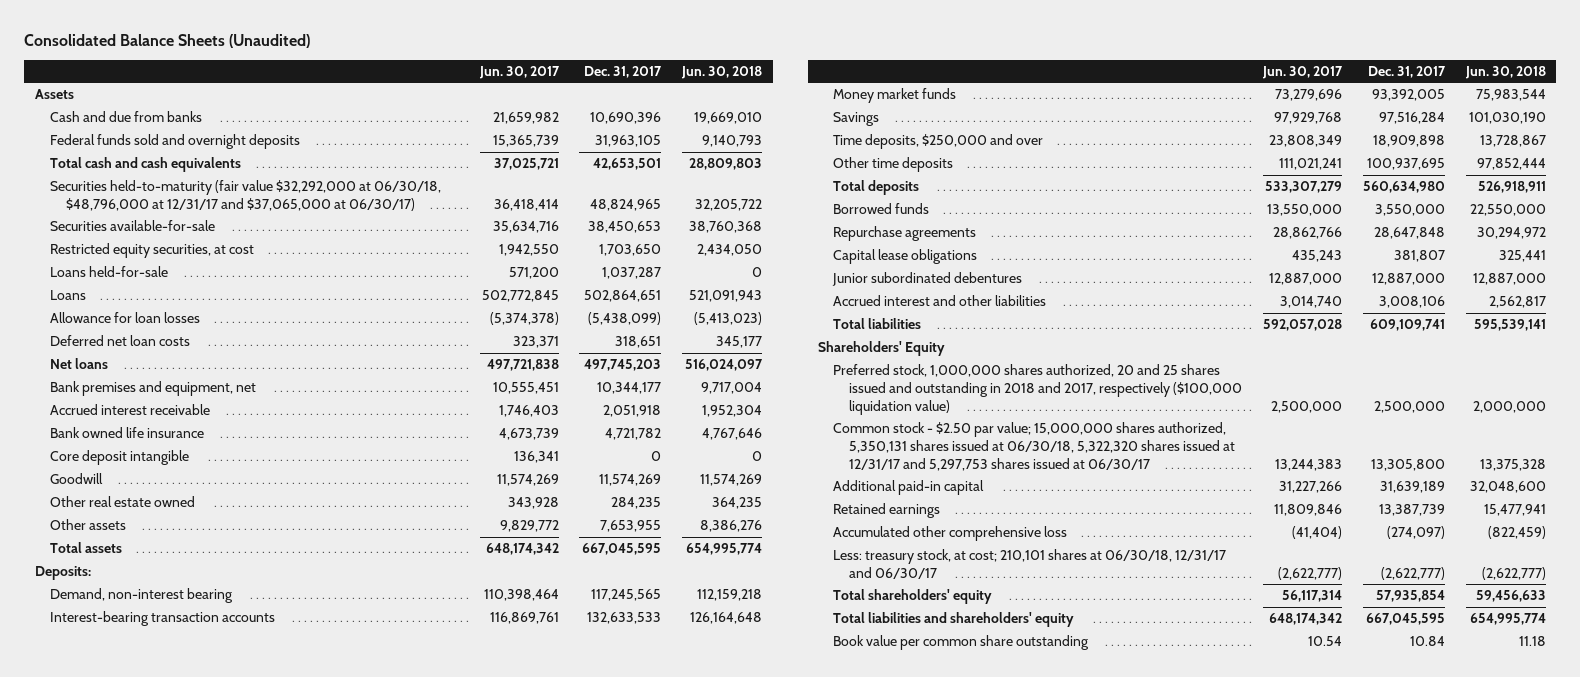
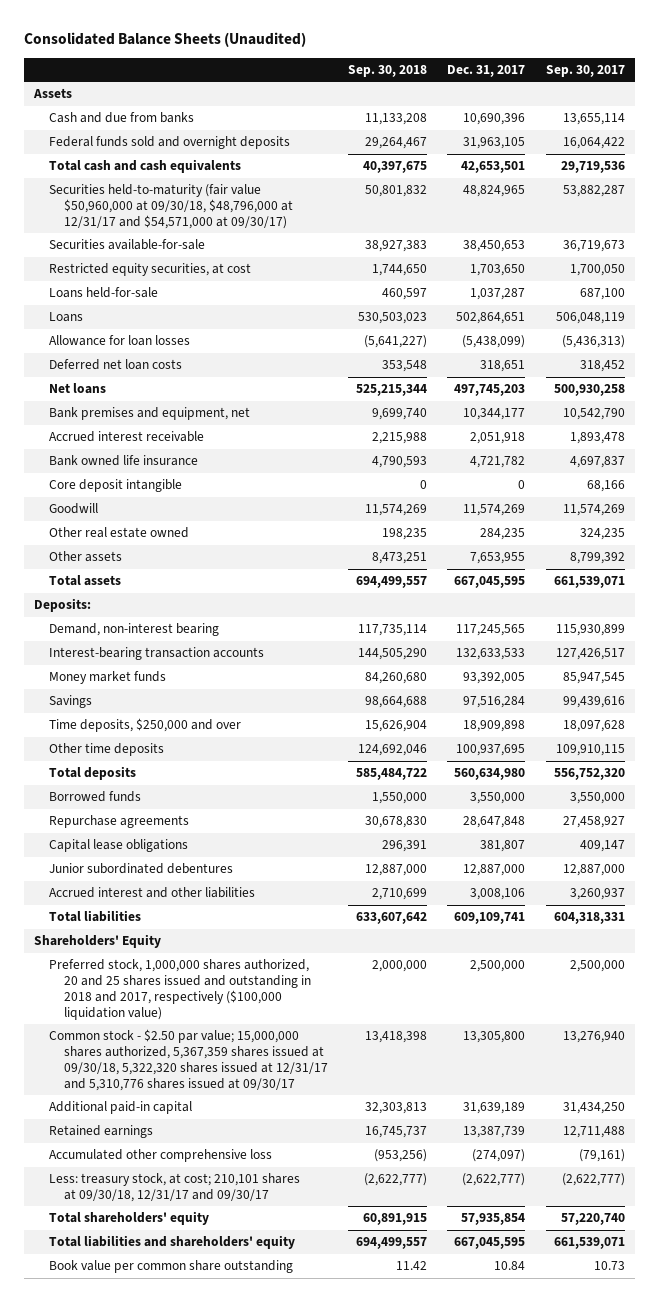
- | Jun. 30, 2017 | Dec. 31, 2017 | Jun. 30, 2018
+ | Sep. 30, 2018 | Dec. 31, 2017 | Sep. 30, 2017
- Securities held-to-maturity (fair value $32,292,000 at 06/30/18, $48,796,000 at 12/31/17 and $37,065,000 at 06/30/17) | 36,418,414 | 48,824,965 | 32,205,722
+ Securities held-to-maturity (fair value $50,960,000 at 09/30/18, $48,796,000 at 12/31/17 and $54,571,000 at 09/30/17) | 50,801,832 | 48,824,965 | 53,882,287
- Common stock - $2.50 par value; 15,000,000 shares authorized, 5,350,131 shares issued at 06/30/18, 5,322,320 shares issued at 12/31/17 and 5,297,753 shares issued at 06/30/17 | 13,244,383 | 13,305,800 | 13,375,328
+ Common stock - $2.50 par value; 15,000,000 shares authorized, 5,367,359 shares issued at 09/30/18, 5,322,320 shares issued at 12/31/17 and 5,310,776 shares issued at 09/30/17 | 13,418,398 | 13,305,800 | 13,276,940
- Less: treasury stock, at cost; 210,101 shares at 06/30/18, 12/31/17 and 06/30/17 | (2,622,777) | (2,622,777) | (2,622,777)
+ Less: treasury stock, at cost; 210,101 shares at 09/30/18, 12/31/17 and 09/30/17 | (2,622,777) | (2,622,777) | (2,622,777)

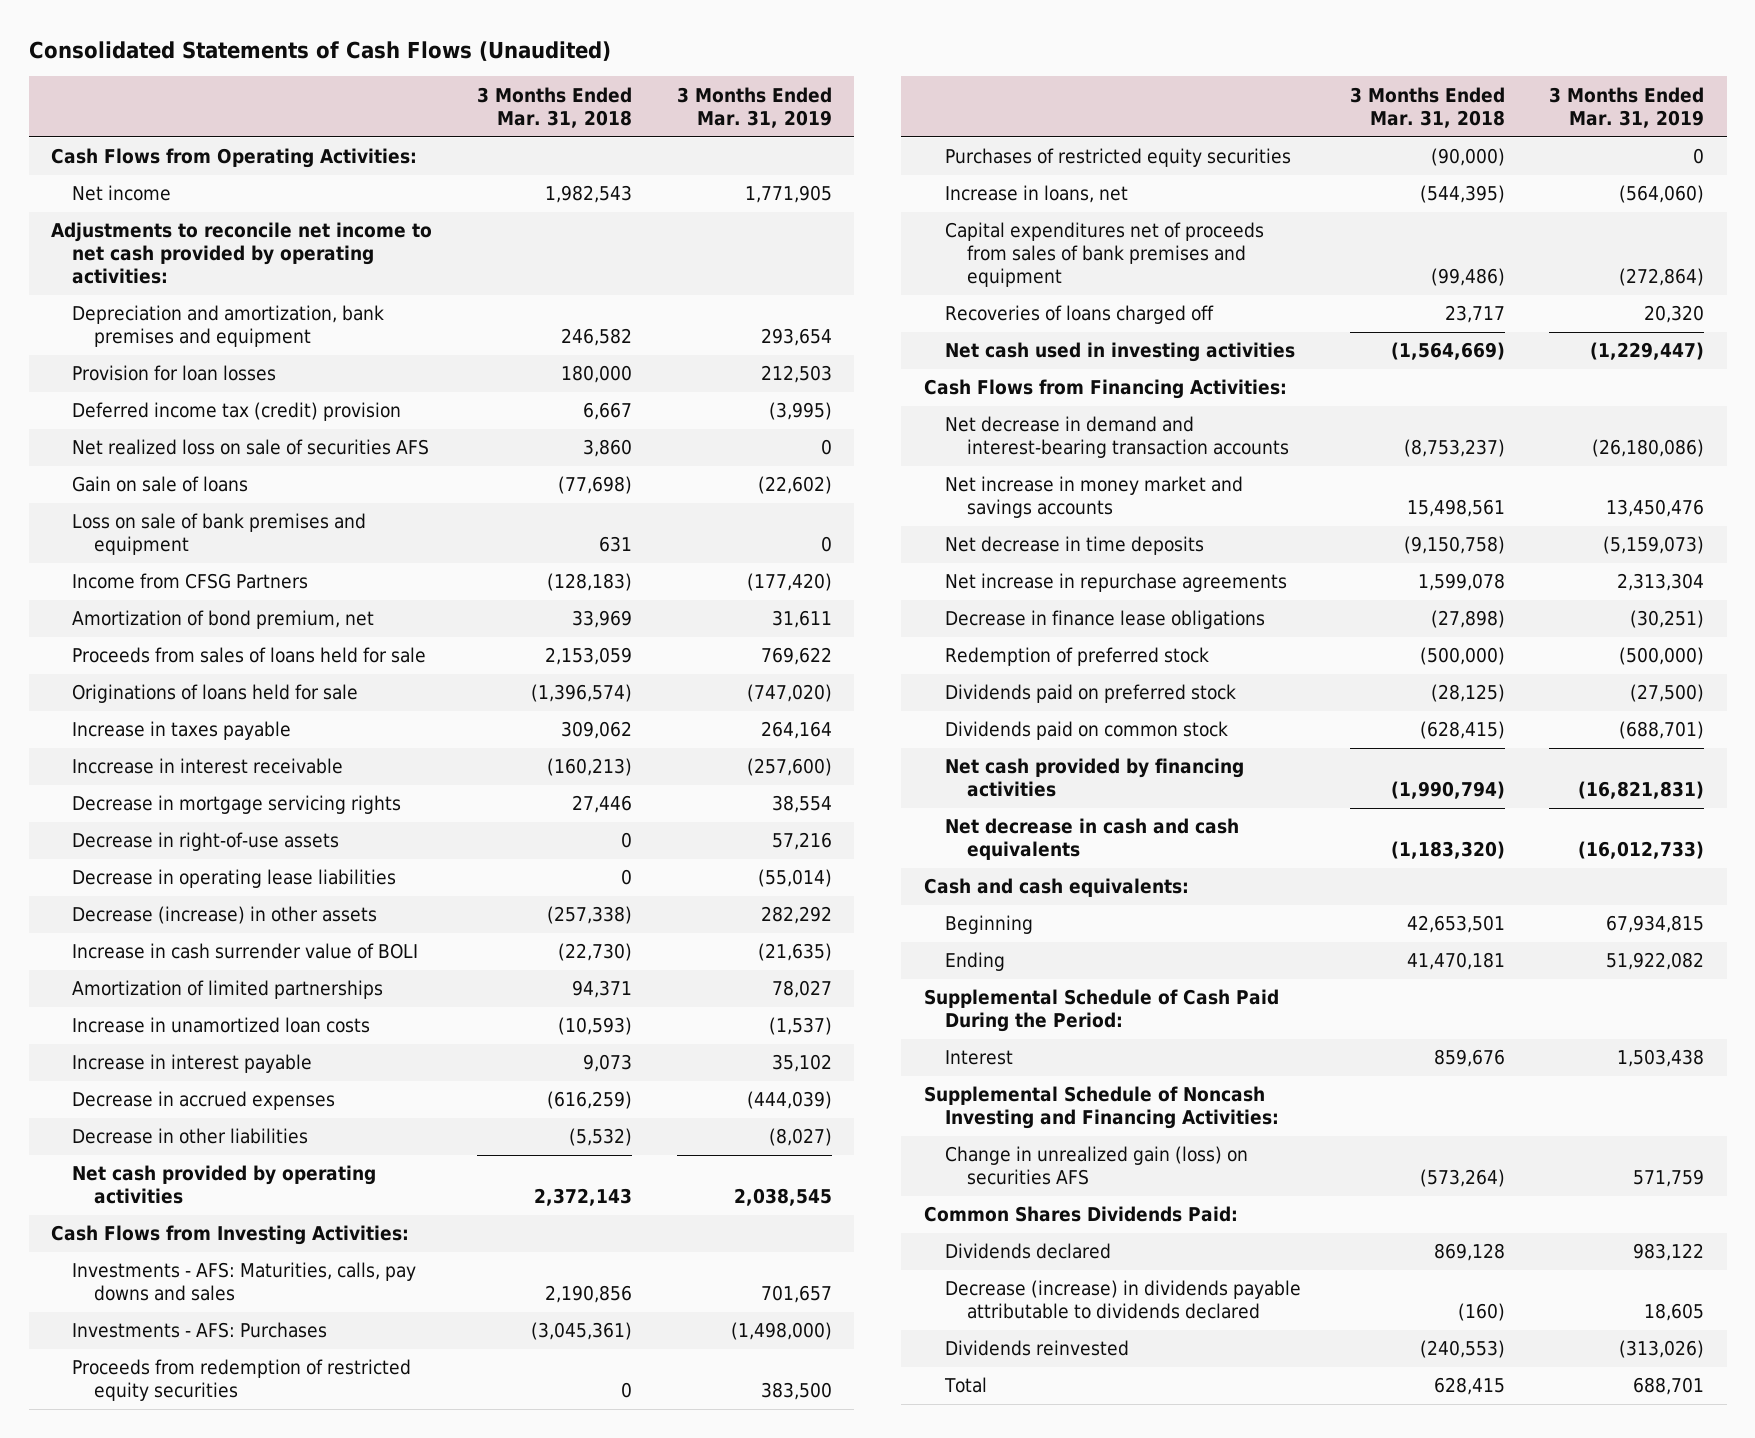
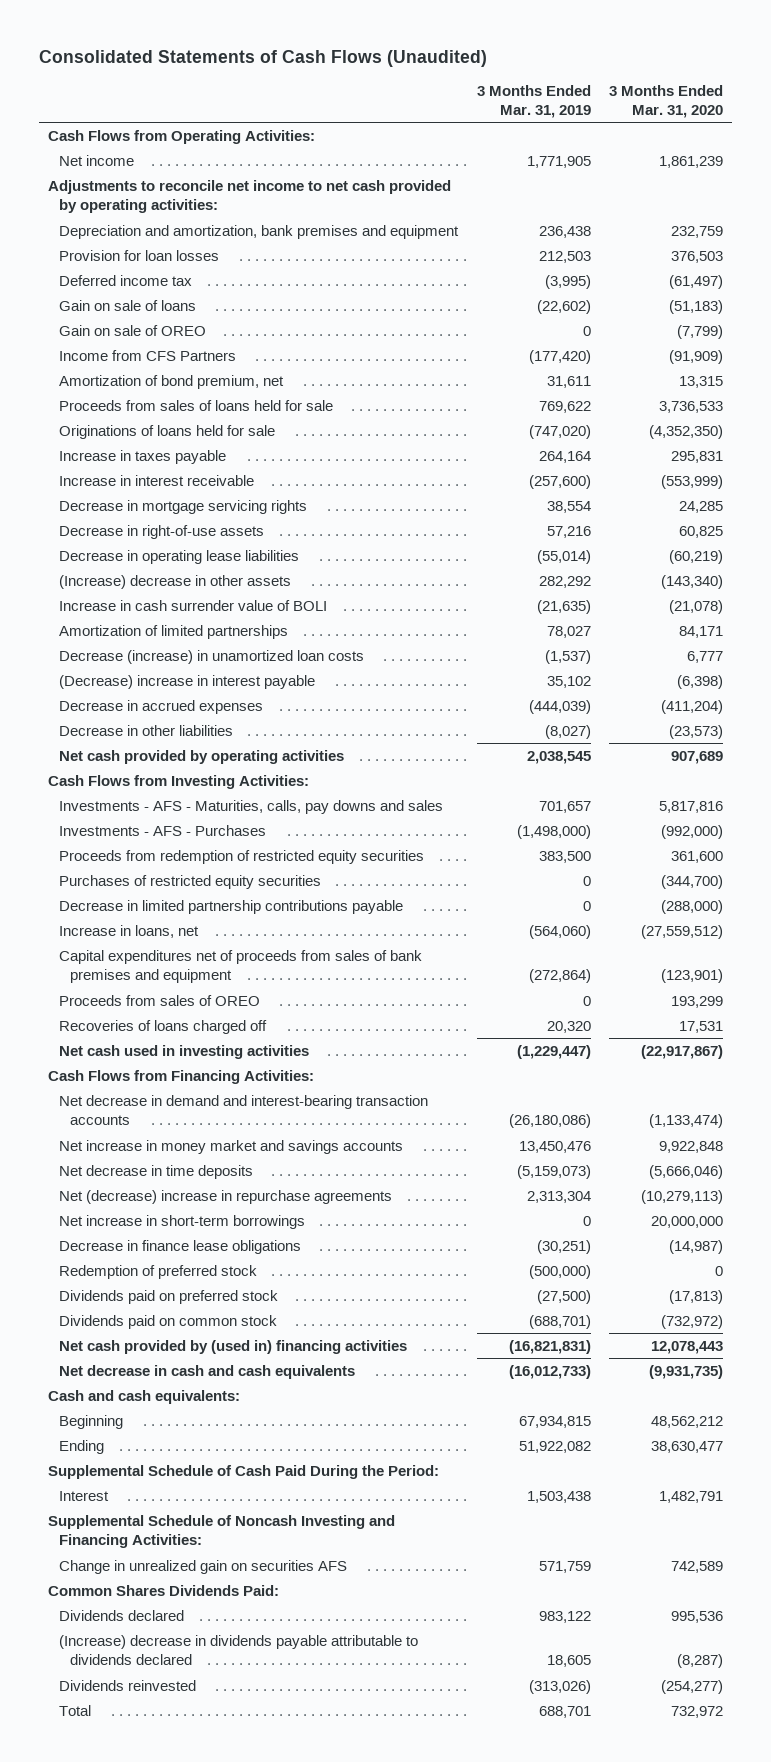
- | 3 Months Ended Mar. 31, 2018 | 3 Months Ended Mar. 31, 2019
+ | 3 Months Ended Mar. 31, 2019 | 3 Months Ended Mar. 31, 2020
- Depreciation and amortization, bank premises and equipment | 246,582 | 293,654
+ Depreciation and amortization, bank premises and equipment | 236,438 | 232,759
- Deferred income tax (credit) provision | 6,667 | (3,995)
- Net realized loss on sale of securities AFS | 3,860 | 0
+ Deferred income tax | (3,995) | (61,497)
- Loss on sale of bank premises and equipment | 631 | 0
- Income from CFSG Partners | (128,183) | (177,420)
+ Gain on sale of OREO | 0 | (7,799)
+ Income from CFS Partners | (177,420) | (91,909)
- Inccrease in interest receivable | (160,213) | (257,600)
+ Increase in interest receivable | (257,600) | (553,999)
- Decrease (increase) in other assets | (257,338) | 282,292
+ (Increase) decrease in other assets | 282,292 | (143,340)
- Increase in unamortized loan costs | (10,593) | (1,537)
- Increase in interest payable | 9,073 | 35,102
+ Decrease (increase) in unamortized loan costs | (1,537) | 6,777
+ (Decrease) increase in interest payable | 35,102 | (6,398)
- Investments - AFS: Maturities, calls, pay downs and sales | 2,190,856 | 701,657
- Investments - AFS: Purchases | (3,045,361) | (1,498,000)
+ Investments - AFS - Maturities, calls, pay downs and sales | 701,657 | 5,817,816
+ Investments - AFS - Purchases | (1,498,000) | (992,000)
+ Decrease in limited partnership contributions payable | 0 | (288,000)
+ Proceeds from sales of OREO | 0 | 193,299
- Net increase in repurchase agreements | 1,599,078 | 2,313,304
+ Net (decrease) increase in repurchase agreements | 2,313,304 | (10,279,113)
+ Net increase in short-term borrowings | 0 | 20,000,000
- Net cash provided by financing activities | (1,990,794) | (16,821,831)
+ Net cash provided by (used in) financing activities | (16,821,831) | 12,078,443
- Change in unrealized gain (loss) on securities AFS | (573,264) | 571,759
+ Change in unrealized gain on securities AFS | 571,759 | 742,589
- Decrease (increase) in dividends payable attributable to dividends declared | (160) | 18,605
+ (Increase) decrease in dividends payable attributable to dividends declared | 18,605 | (8,287)

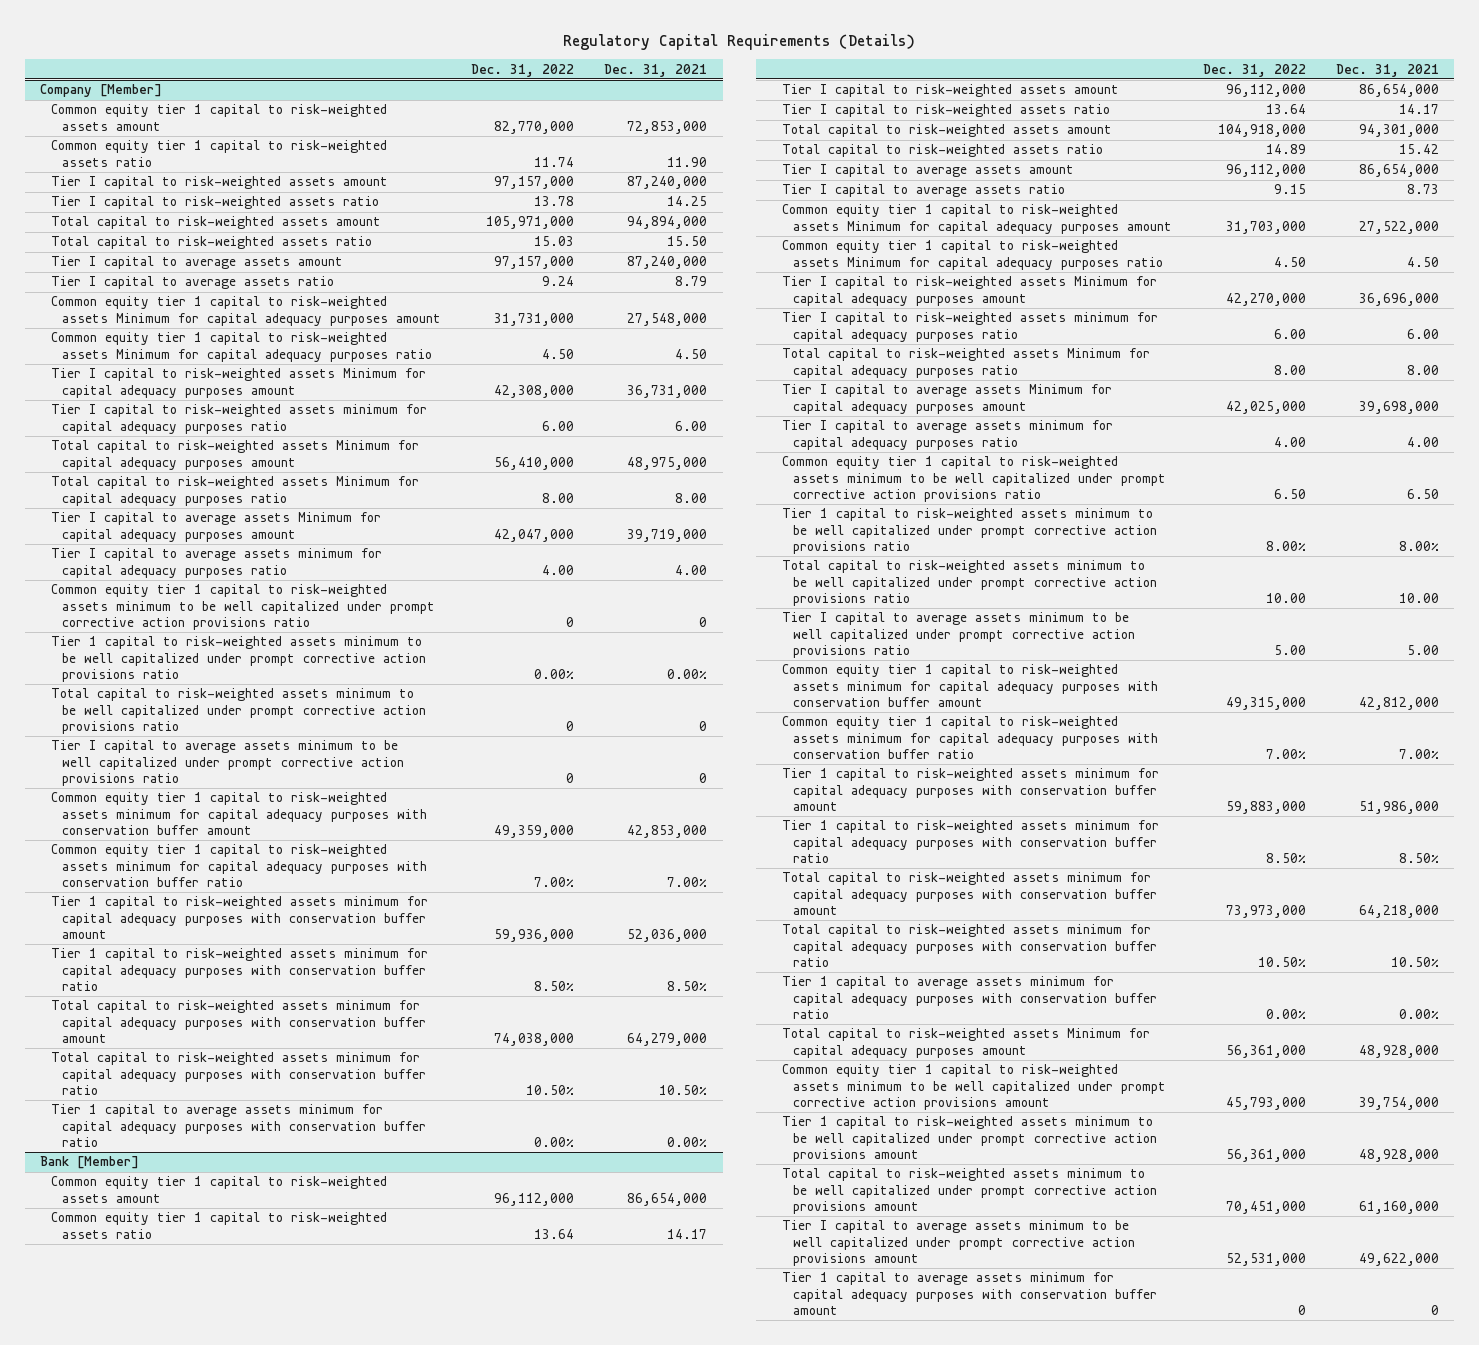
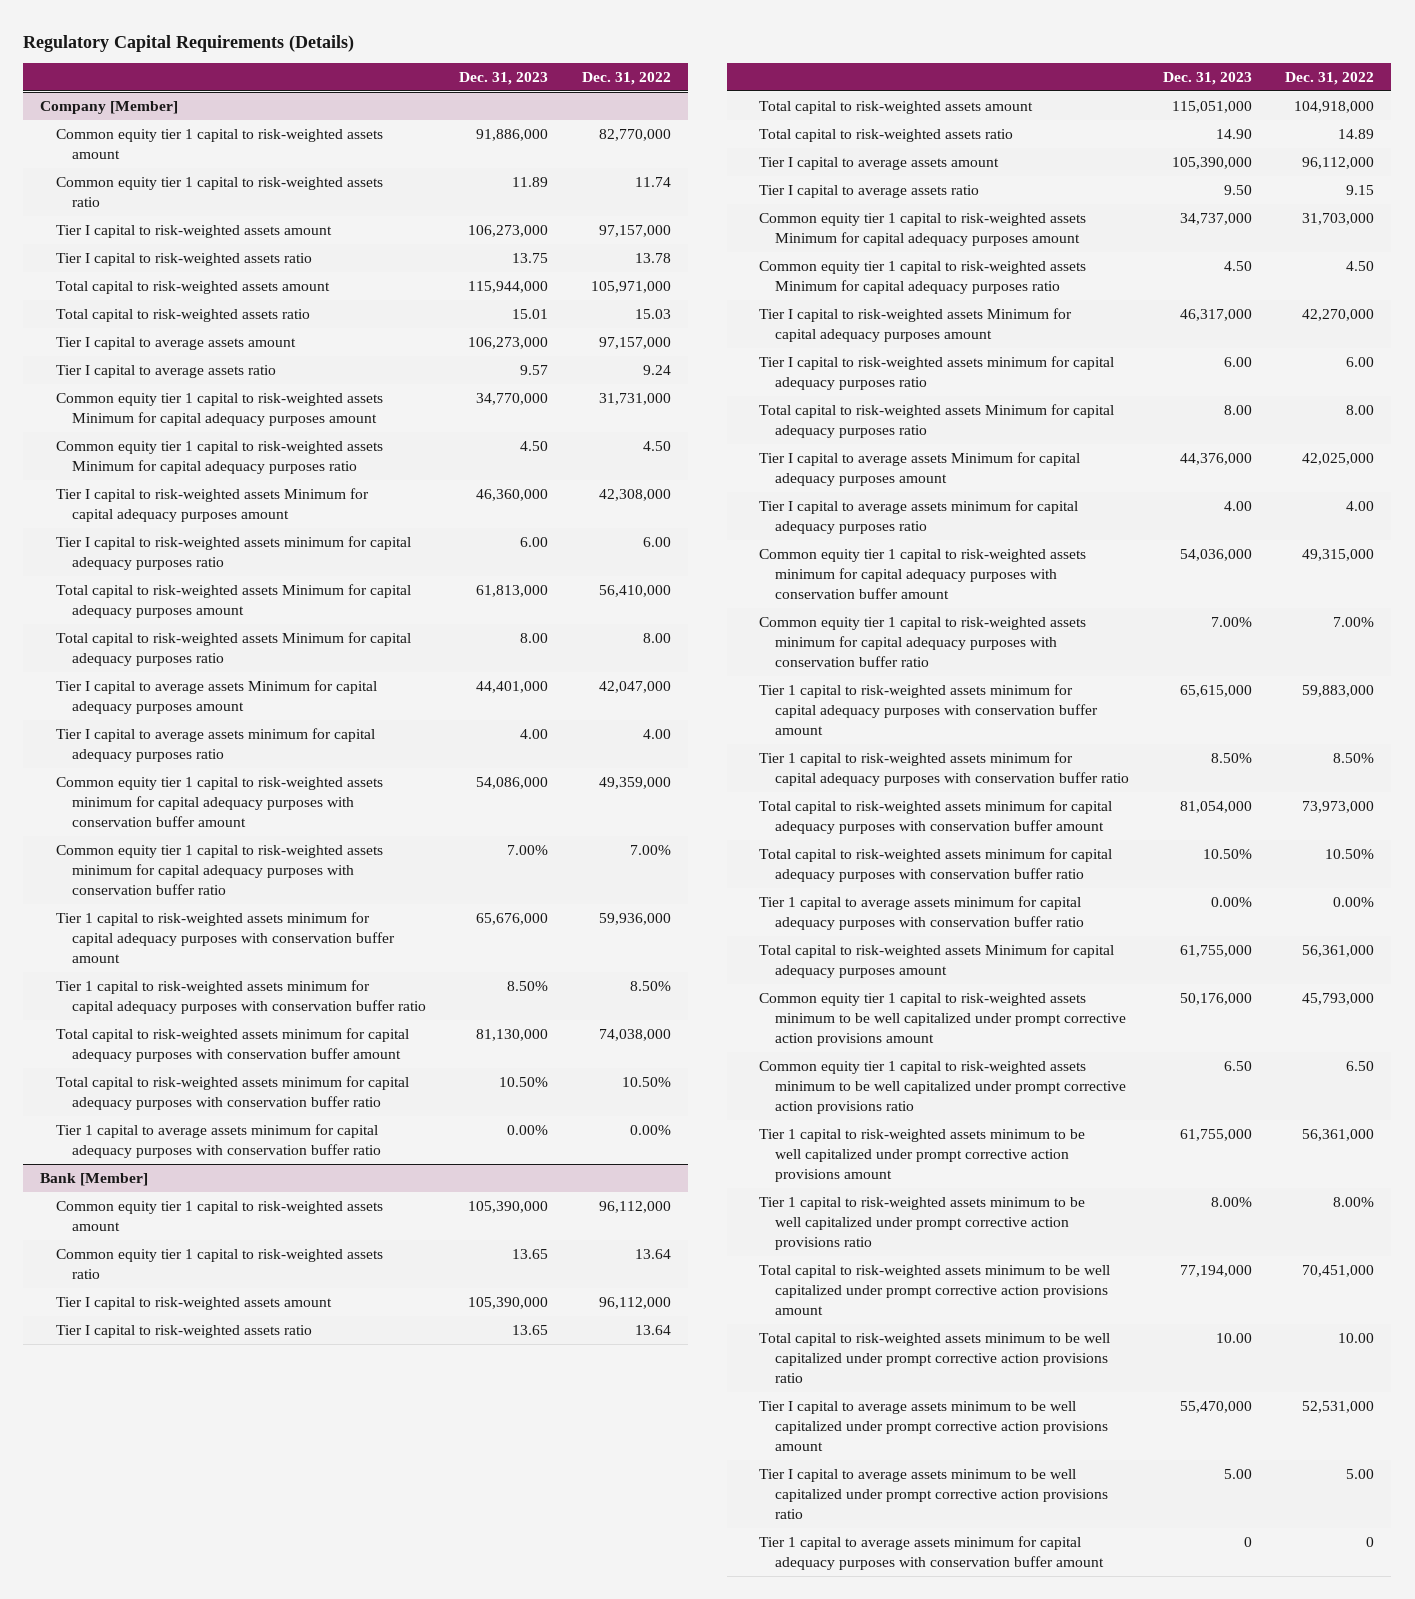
- | Dec. 31, 2022 | Dec. 31, 2021
+ | Dec. 31, 2023 | Dec. 31, 2022
@ Company [Member]
- Common equity tier 1 capital to risk-weighted assets minimum to be well capitalized under prompt corrective action provisions ratio | 0 | 0
- Tier 1 capital to risk-weighted assets minimum to be well capitalized under prompt corrective action provisions ratio | 0.00% | 0.00%
- Total capital to risk-weighted assets minimum to be well capitalized under prompt corrective action provisions ratio | 0 | 0
- Tier I capital to average assets minimum to be well capitalized under prompt corrective action provisions ratio | 0 | 0
@ Bank [Member]
moved down: Common equity tier 1 capital to risk-weighted assets minimum to be well capitalized under prompt corrective action provisions ratio | 6.50 | 6.50
moved down: Tier 1 capital to risk-weighted assets minimum to be well capitalized under prompt corrective action provisions ratio | 8.00% | 8.00%
moved down: Total capital to risk-weighted assets minimum to be well capitalized under prompt corrective action provisions ratio | 10.00 | 10.00
moved down: Tier I capital to average assets minimum to be well capitalized under prompt corrective action provisions ratio | 5.00 | 5.00

